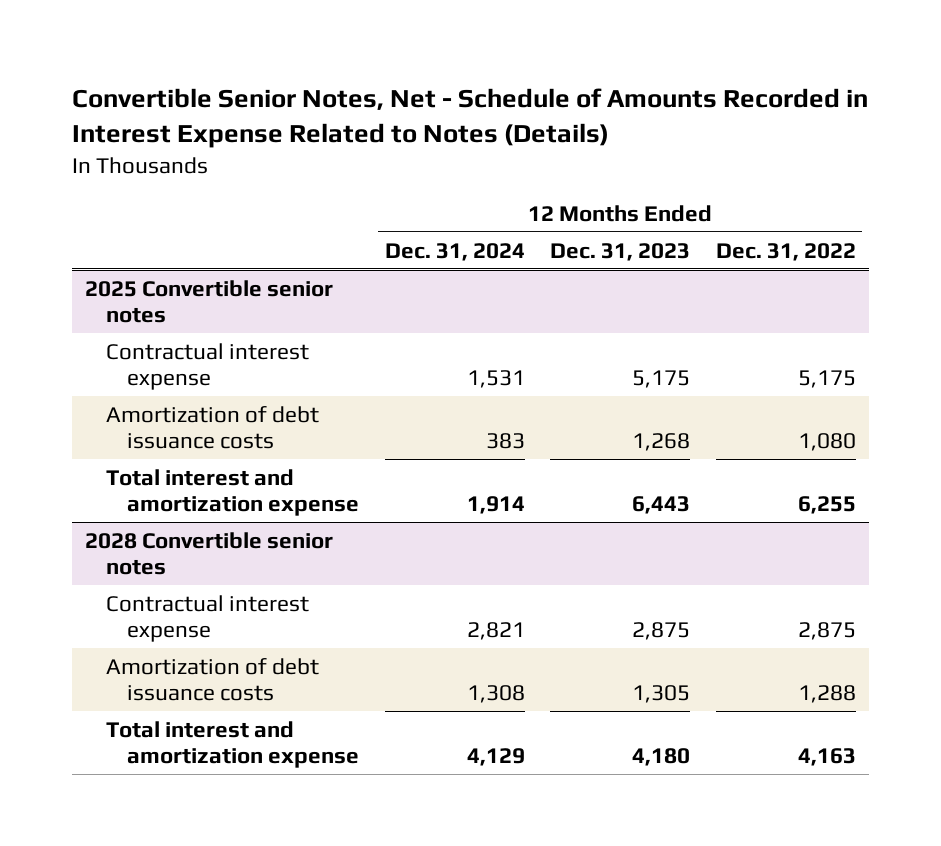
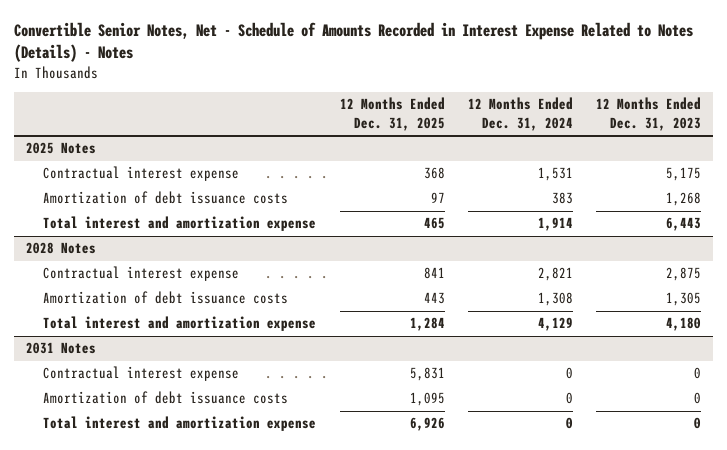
- Convertible Senior Notes, Net - Schedule of Amounts Recorded in Interest Expense Related to Notes (Details)
+ Convertible Senior Notes, Net - Schedule of Amounts Recorded in Interest Expense Related to Notes (Details) - Notes
- | 12 Months Ended Dec. 31, 2024 | 12 Months Ended Dec. 31, 2023 | 12 Months Ended Dec. 31, 2022
+ | 12 Months Ended Dec. 31, 2025 | 12 Months Ended Dec. 31, 2024 | 12 Months Ended Dec. 31, 2023
- 2025 Convertible senior notes
+ 2025 Notes
- 2028 Convertible senior notes
+ 2028 Notes
+ 2031 Notes
+ Contractual interest expense | 5,831 | 0 | 0
+ Amortization of debt issuance costs | 1,095 | 0 | 0
+ Total interest and amortization expense | 6,926 | 0 | 0

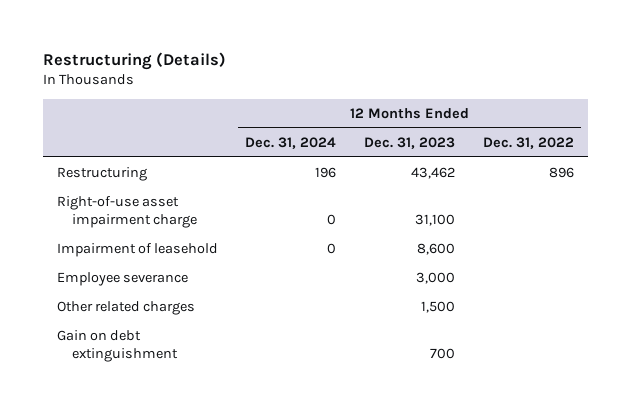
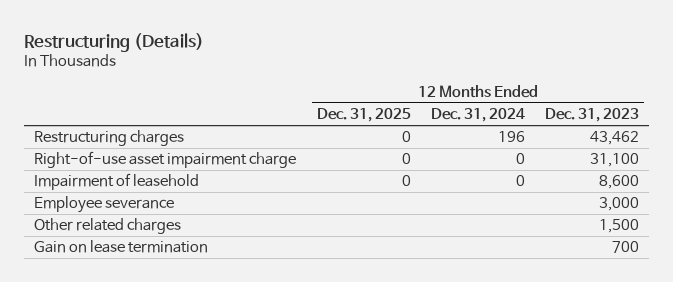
- | 12 Months Ended Dec. 31, 2024 | 12 Months Ended Dec. 31, 2023 | 12 Months Ended Dec. 31, 2022
+ | 12 Months Ended Dec. 31, 2025 | 12 Months Ended Dec. 31, 2024 | 12 Months Ended Dec. 31, 2023
- Restructuring | 196 | 43,462 | 896
+ Restructuring charges | 0 | 196 | 43,462
- Gain on debt extinguishment | | 700 |
+ Gain on lease termination | | | 700

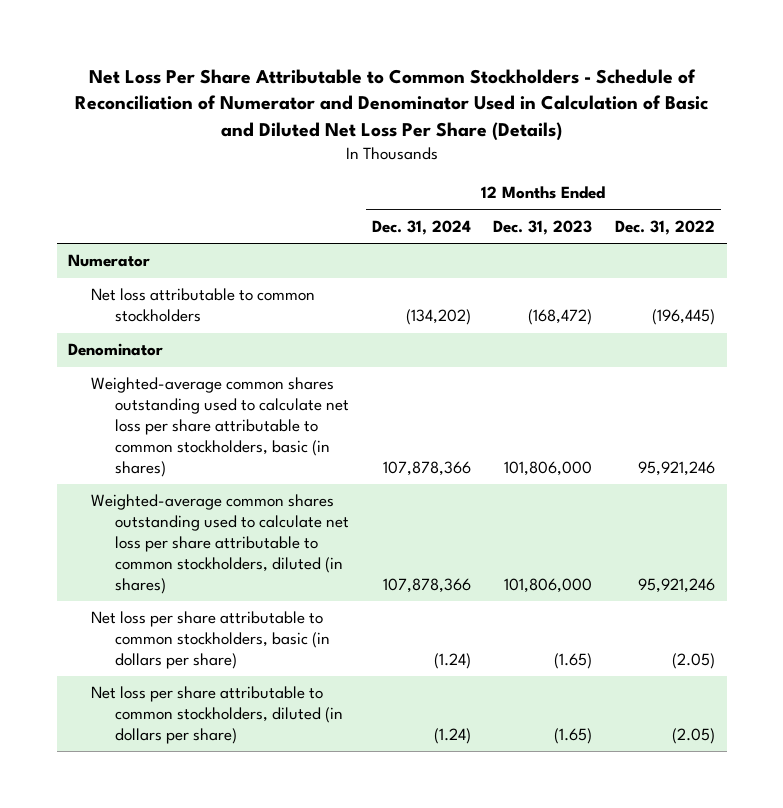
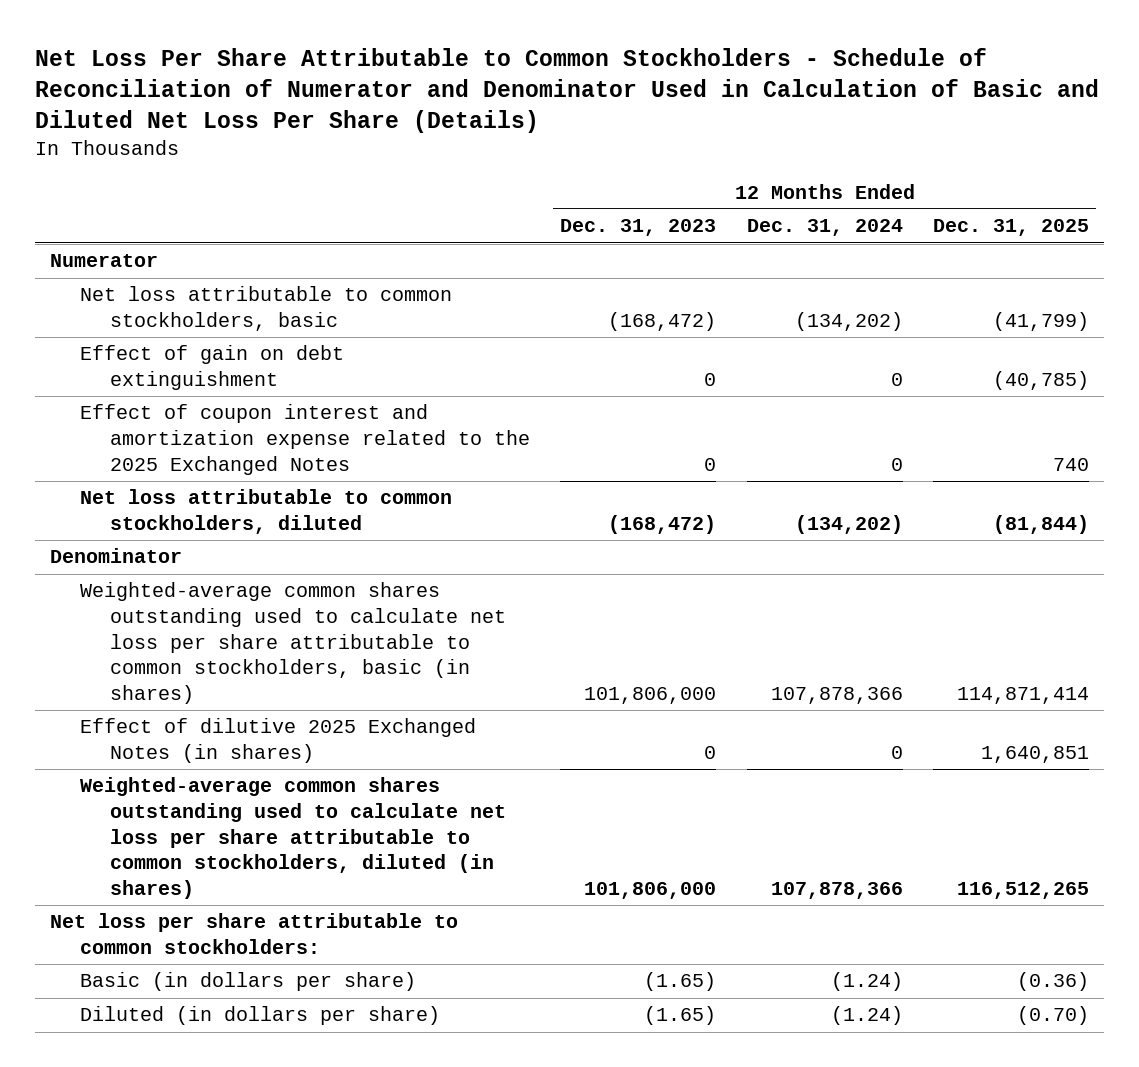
- | 12 Months Ended Dec. 31, 2024 | 12 Months Ended Dec. 31, 2023 | 12 Months Ended Dec. 31, 2022
+ | 12 Months Ended Dec. 31, 2023 | 12 Months Ended Dec. 31, 2024 | 12 Months Ended Dec. 31, 2025
- Net loss attributable to common stockholders | (134,202) | (168,472) | (196,445)
+ Net loss attributable to common stockholders, basic | (168,472) | (134,202) | (41,799)
+ Effect of gain on debt extinguishment | 0 | 0 | (40,785)
+ Effect of coupon interest and amortization expense related to the 2025 Exchanged Notes | 0 | 0 | 740
+ Net loss attributable to common stockholders, diluted | (168,472) | (134,202) | (81,844)
+ Effect of dilutive 2025 Exchanged Notes (in shares) | 0 | 0 | 1,640,851
- Net loss per share attributable to common stockholders, basic (in dollars per share) | (1.24) | (1.65) | (2.05)
- Net loss per share attributable to common stockholders, diluted (in dollars per share) | (1.24) | (1.65) | (2.05)
+ Net loss per share attributable to common stockholders:
+ Basic (in dollars per share) | (1.65) | (1.24) | (0.36)
+ Diluted (in dollars per share) | (1.65) | (1.24) | (0.70)

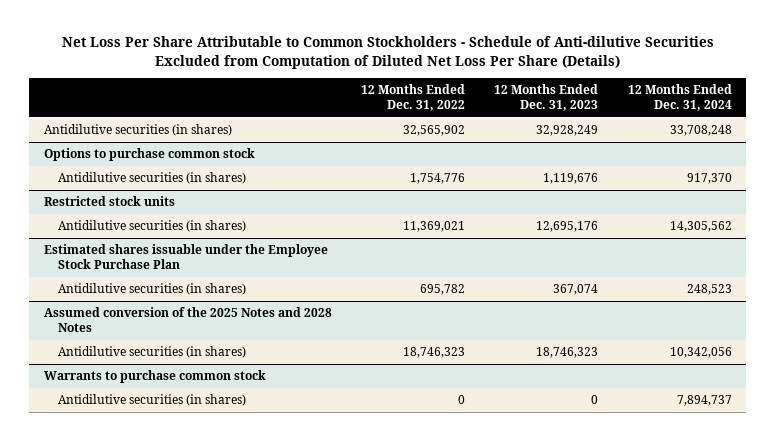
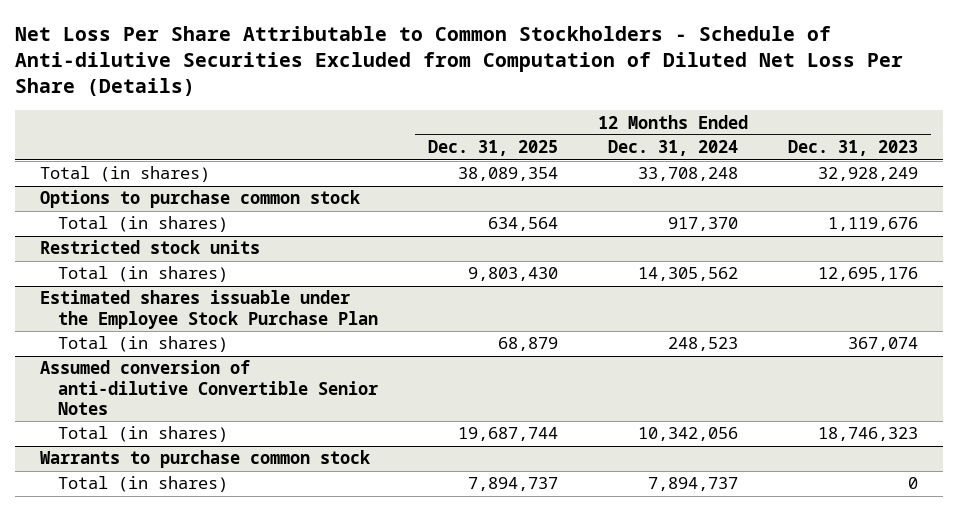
- | 12 Months Ended Dec. 31, 2022 | 12 Months Ended Dec. 31, 2023 | 12 Months Ended Dec. 31, 2024
+ | 12 Months Ended Dec. 31, 2025 | 12 Months Ended Dec. 31, 2024 | 12 Months Ended Dec. 31, 2023
- Antidilutive securities (in shares) | 32,565,902 | 32,928,249 | 33,708,248
+ Total (in shares) | 38,089,354 | 33,708,248 | 32,928,249
@ Options to purchase common stock
- Antidilutive securities (in shares) | 1,754,776 | 1,119,676 | 917,370
+ Total (in shares) | 634,564 | 917,370 | 1,119,676
@ Restricted stock units
- Antidilutive securities (in shares) | 11,369,021 | 12,695,176 | 14,305,562
+ Total (in shares) | 9,803,430 | 14,305,562 | 12,695,176
@ Estimated shares issuable under the Employee Stock Purchase Plan
- Antidilutive securities (in shares) | 695,782 | 367,074 | 248,523
- Assumed conversion of the 2025 Notes and 2028 Notes
- Antidilutive securities (in shares) | 18,746,323 | 18,746,323 | 10,342,056
@ Estimated shares issuable under the Employee Stock Purchase Plan
+ Total (in shares) | 68,879 | 248,523 | 367,074
+ Assumed conversion of anti-dilutive Convertible Senior Notes
+ Total (in shares) | 19,687,744 | 10,342,056 | 18,746,323
@ Warrants to purchase common stock
- Antidilutive securities (in shares) | 0 | 0 | 7,894,737
+ Total (in shares) | 7,894,737 | 7,894,737 | 0

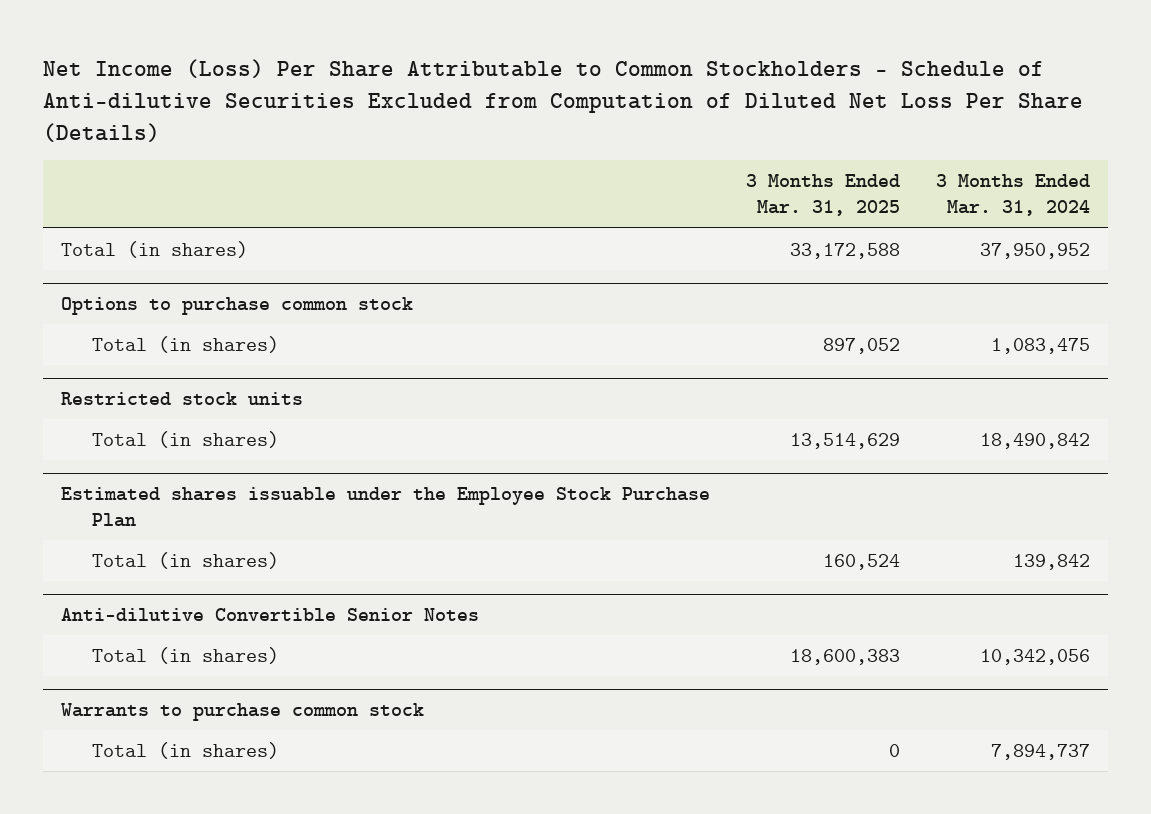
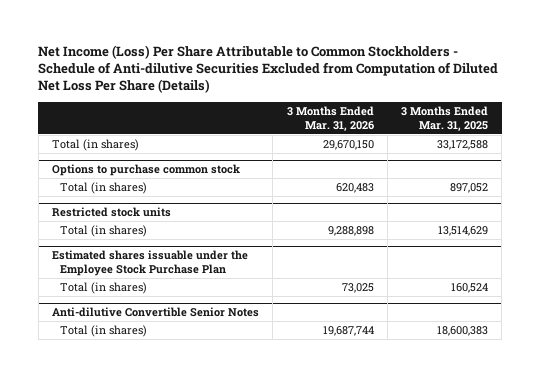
- | 3 Months Ended Mar. 31, 2025 | 3 Months Ended Mar. 31, 2024
+ | 3 Months Ended Mar. 31, 2026 | 3 Months Ended Mar. 31, 2025
- Warrants to purchase common stock
- Total (in shares) | 0 | 7,894,737

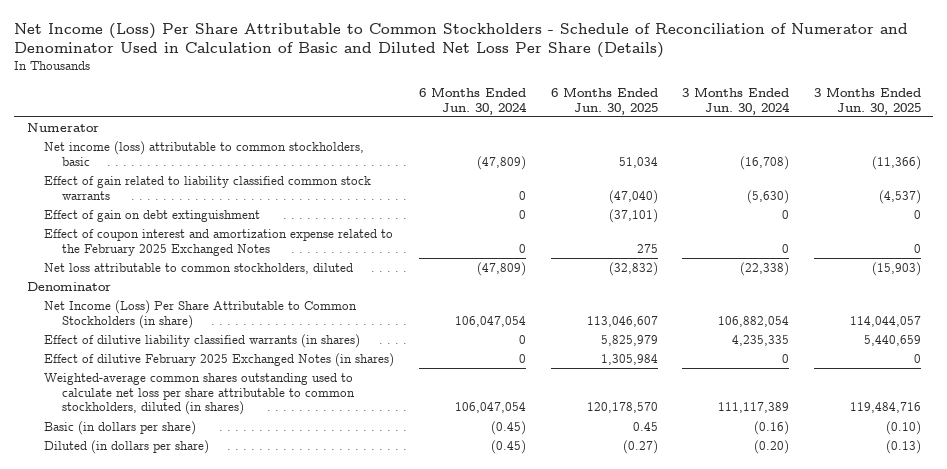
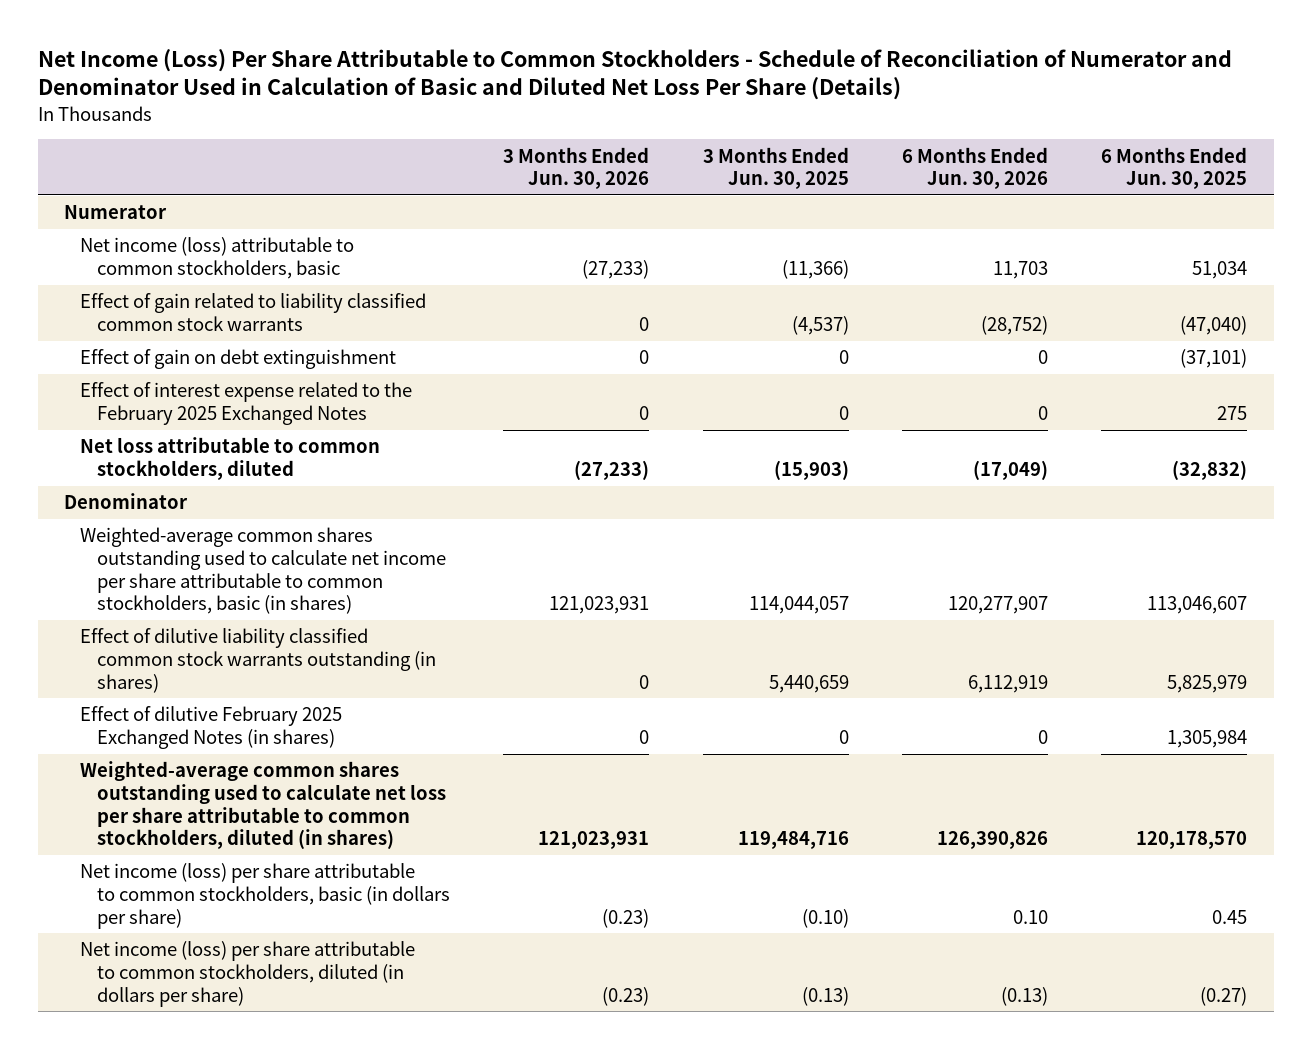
- | 6 Months Ended Jun. 30, 2024 | 6 Months Ended Jun. 30, 2025 | 3 Months Ended Jun. 30, 2024 | 3 Months Ended Jun. 30, 2025
+ | 3 Months Ended Jun. 30, 2026 | 3 Months Ended Jun. 30, 2025 | 6 Months Ended Jun. 30, 2026 | 6 Months Ended Jun. 30, 2025
- Effect of coupon interest and amortization expense related to the February 2025 Exchanged Notes | 0 | 275 | 0 | 0
+ Effect of interest expense related to the February 2025 Exchanged Notes | 0 | 0 | 0 | 275
- Net Income (Loss) Per Share Attributable to Common Stockholders (in share) | 106,047,054 | 113,046,607 | 106,882,054 | 114,044,057
- Effect of dilutive liability classified warrants (in shares) | 0 | 5,825,979 | 4,235,335 | 5,440,659
+ Weighted-average common shares outstanding used to calculate net income per share attributable to common stockholders, basic (in shares) | 121,023,931 | 114,044,057 | 120,277,907 | 113,046,607
+ Effect of dilutive liability classified common stock warrants outstanding (in shares) | 0 | 5,440,659 | 6,112,919 | 5,825,979
- Basic (in dollars per share) | (0.45) | 0.45 | (0.16) | (0.10)
- Diluted (in dollars per share) | (0.45) | (0.27) | (0.20) | (0.13)
+ Net income (loss) per share attributable to common stockholders, basic (in dollars per share) | (0.23) | (0.10) | 0.10 | 0.45
+ Net income (loss) per share attributable to common stockholders, diluted (in dollars per share) | (0.23) | (0.13) | (0.13) | (0.27)

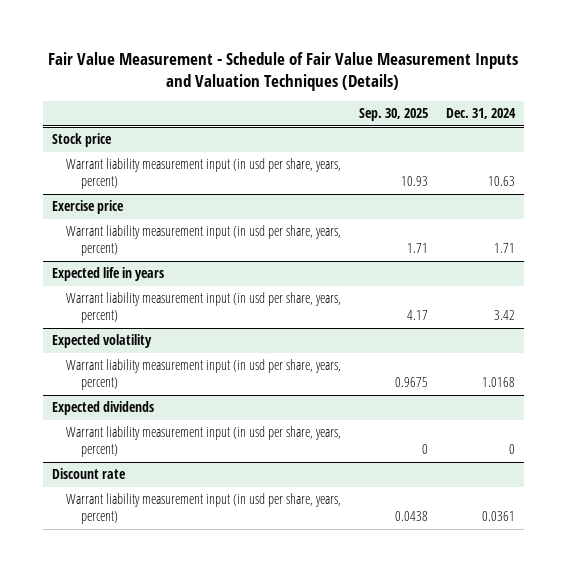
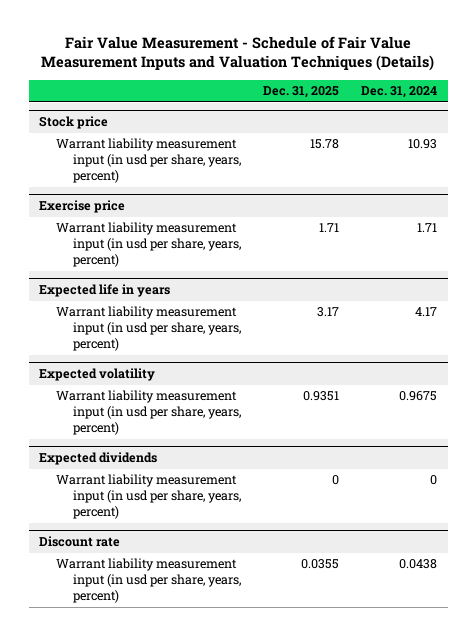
- | Sep. 30, 2025 | Dec. 31, 2024
+ | Dec. 31, 2025 | Dec. 31, 2024
@ Stock price
- Warrant liability measurement input (in usd per share, years, percent) | 10.93 | 10.63
+ Warrant liability measurement input (in usd per share, years, percent) | 15.78 | 10.93
@ Expected life in years
- Warrant liability measurement input (in usd per share, years, percent) | 4.17 | 3.42
+ Warrant liability measurement input (in usd per share, years, percent) | 3.17 | 4.17
@ Expected volatility
- Warrant liability measurement input (in usd per share, years, percent) | 0.9675 | 1.0168
+ Warrant liability measurement input (in usd per share, years, percent) | 0.9351 | 0.9675
@ Discount rate
- Warrant liability measurement input (in usd per share, years, percent) | 0.0438 | 0.0361
+ Warrant liability measurement input (in usd per share, years, percent) | 0.0355 | 0.0438

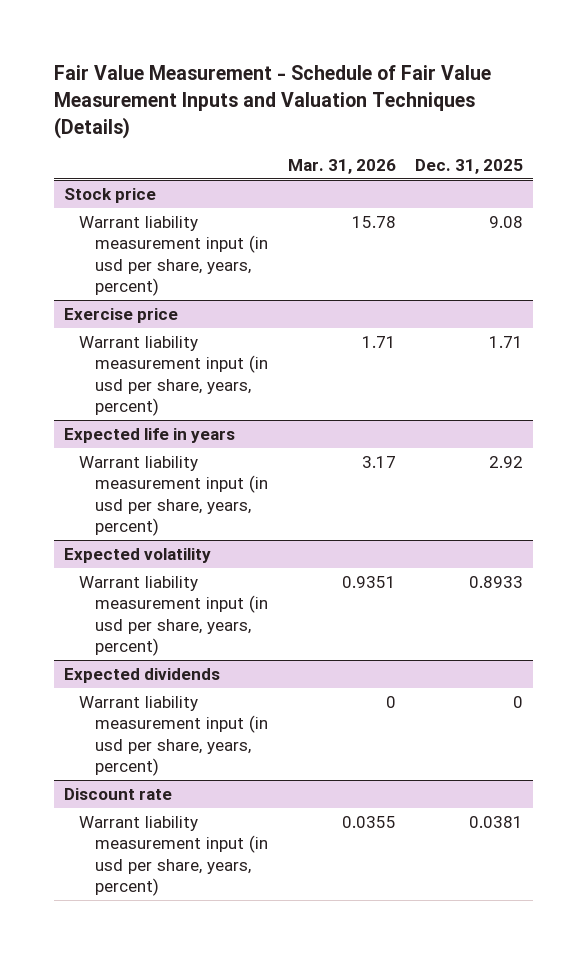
- | Dec. 31, 2025 | Dec. 31, 2024
+ | Mar. 31, 2026 | Dec. 31, 2025
@ Stock price
- Warrant liability measurement input (in usd per share, years, percent) | 15.78 | 10.93
+ Warrant liability measurement input (in usd per share, years, percent) | 15.78 | 9.08
@ Expected life in years
- Warrant liability measurement input (in usd per share, years, percent) | 3.17 | 4.17
+ Warrant liability measurement input (in usd per share, years, percent) | 3.17 | 2.92
@ Expected volatility
- Warrant liability measurement input (in usd per share, years, percent) | 0.9351 | 0.9675
+ Warrant liability measurement input (in usd per share, years, percent) | 0.9351 | 0.8933
@ Discount rate
- Warrant liability measurement input (in usd per share, years, percent) | 0.0355 | 0.0438
+ Warrant liability measurement input (in usd per share, years, percent) | 0.0355 | 0.0381

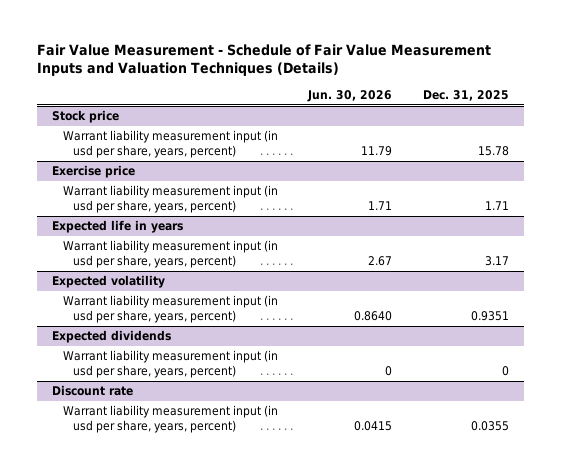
- | Mar. 31, 2026 | Dec. 31, 2025
+ | Jun. 30, 2026 | Dec. 31, 2025
@ Stock price
- Warrant liability measurement input (in usd per share, years, percent) | 15.78 | 9.08
+ Warrant liability measurement input (in usd per share, years, percent) | 11.79 | 15.78
@ Expected life in years
- Warrant liability measurement input (in usd per share, years, percent) | 3.17 | 2.92
+ Warrant liability measurement input (in usd per share, years, percent) | 2.67 | 3.17
@ Expected volatility
- Warrant liability measurement input (in usd per share, years, percent) | 0.9351 | 0.8933
+ Warrant liability measurement input (in usd per share, years, percent) | 0.8640 | 0.9351
@ Discount rate
- Warrant liability measurement input (in usd per share, years, percent) | 0.0355 | 0.0381
+ Warrant liability measurement input (in usd per share, years, percent) | 0.0415 | 0.0355

